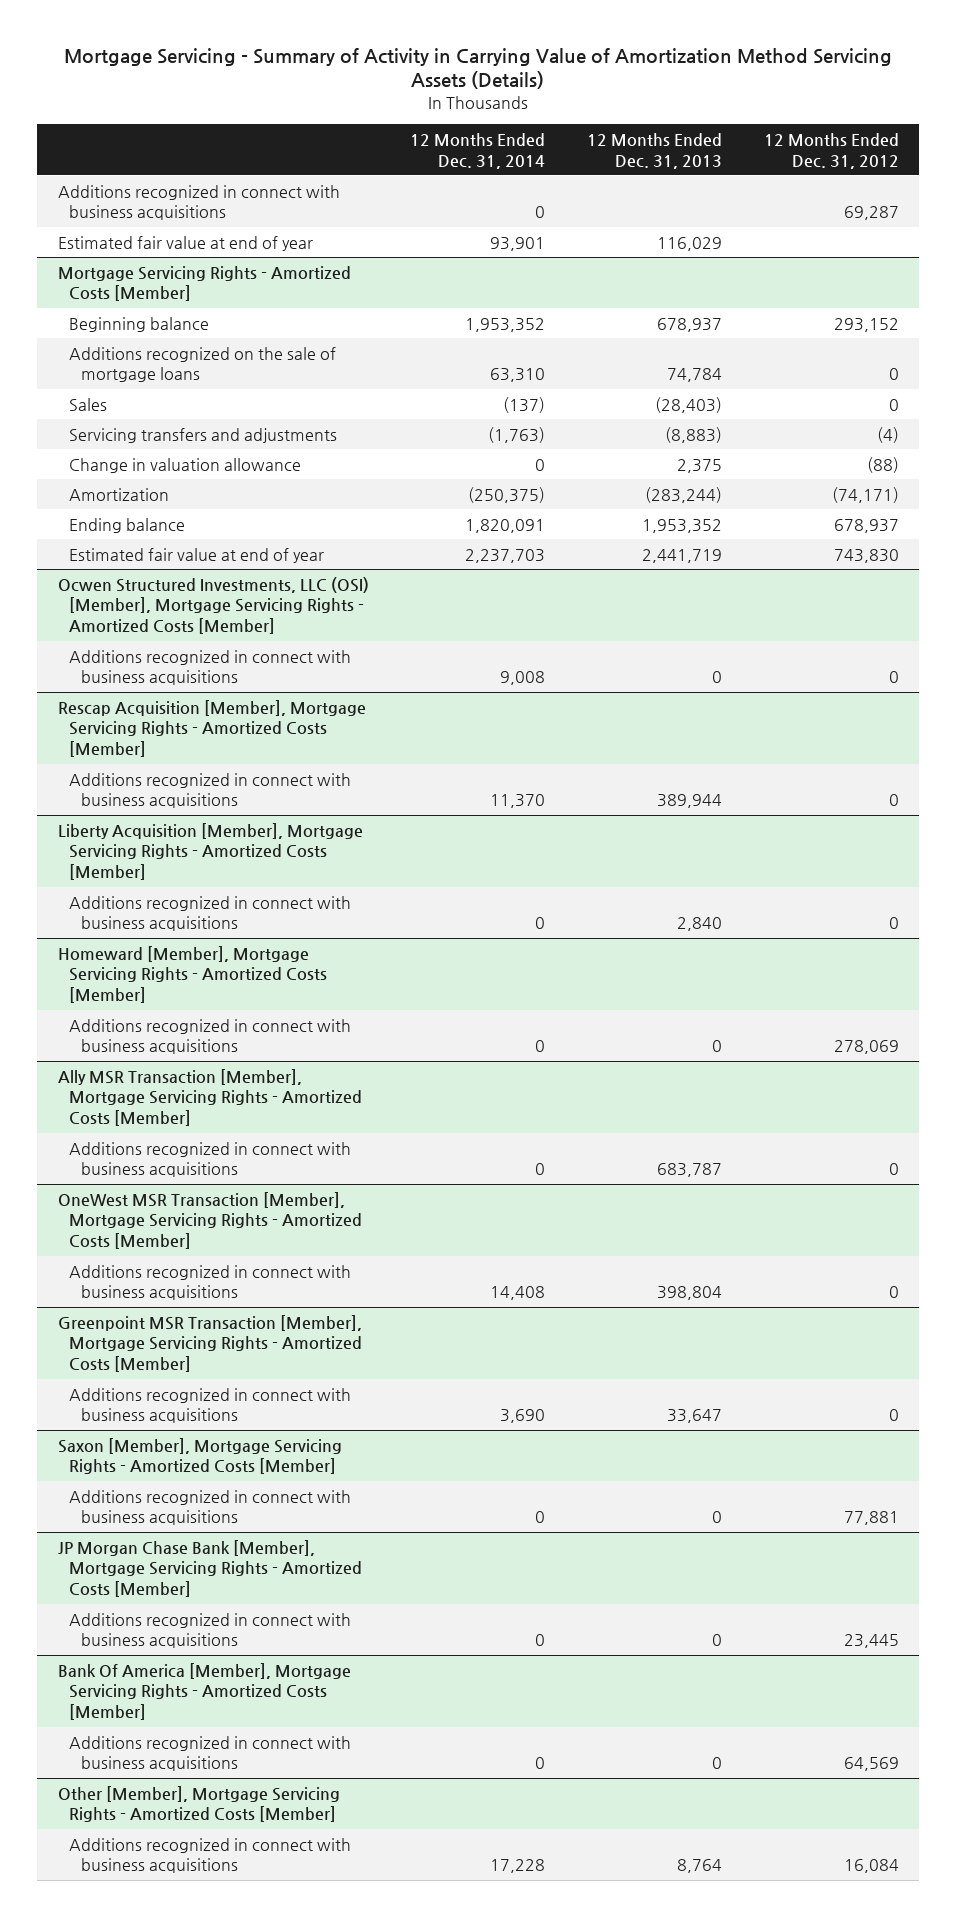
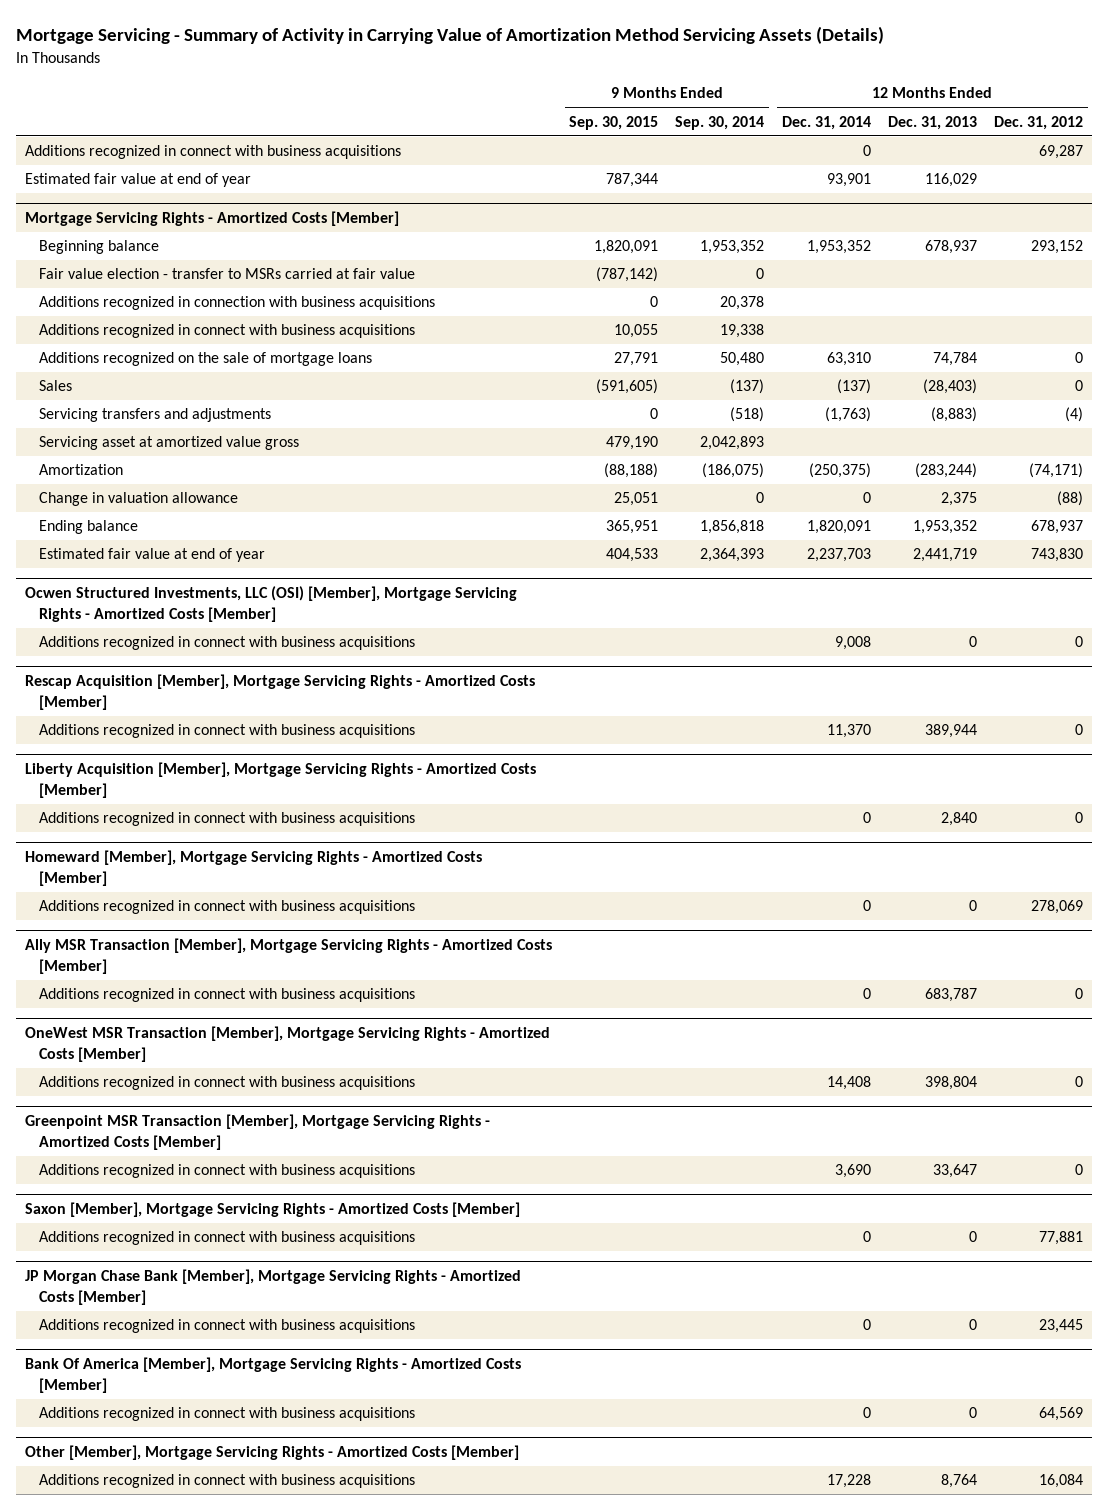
- | 12 Months Ended Dec. 31, 2014 | 12 Months Ended Dec. 31, 2013 | 12 Months Ended Dec. 31, 2012
+ | 9 Months Ended Sep. 30, 2015 | 9 Months Ended Sep. 30, 2014 | 12 Months Ended Dec. 31, 2014 | 12 Months Ended Dec. 31, 2013 | 12 Months Ended Dec. 31, 2012
@ Mortgage Servicing Rights - Amortized Costs [Member]
+ Fair value election - transfer to MSRs carried at fair value | (787,142) | 0 | | |
+ Additions recognized in connection with business acquisitions | 0 | 20,378 | | |
+ Additions recognized in connect with business acquisitions | 10,055 | 19,338 | | |
+ Servicing asset at amortized value gross | 479,190 | 2,042,893 | | |
moved down: Change in valuation allowance | 25,051 | 0 | 0 | 2,375 | (88)

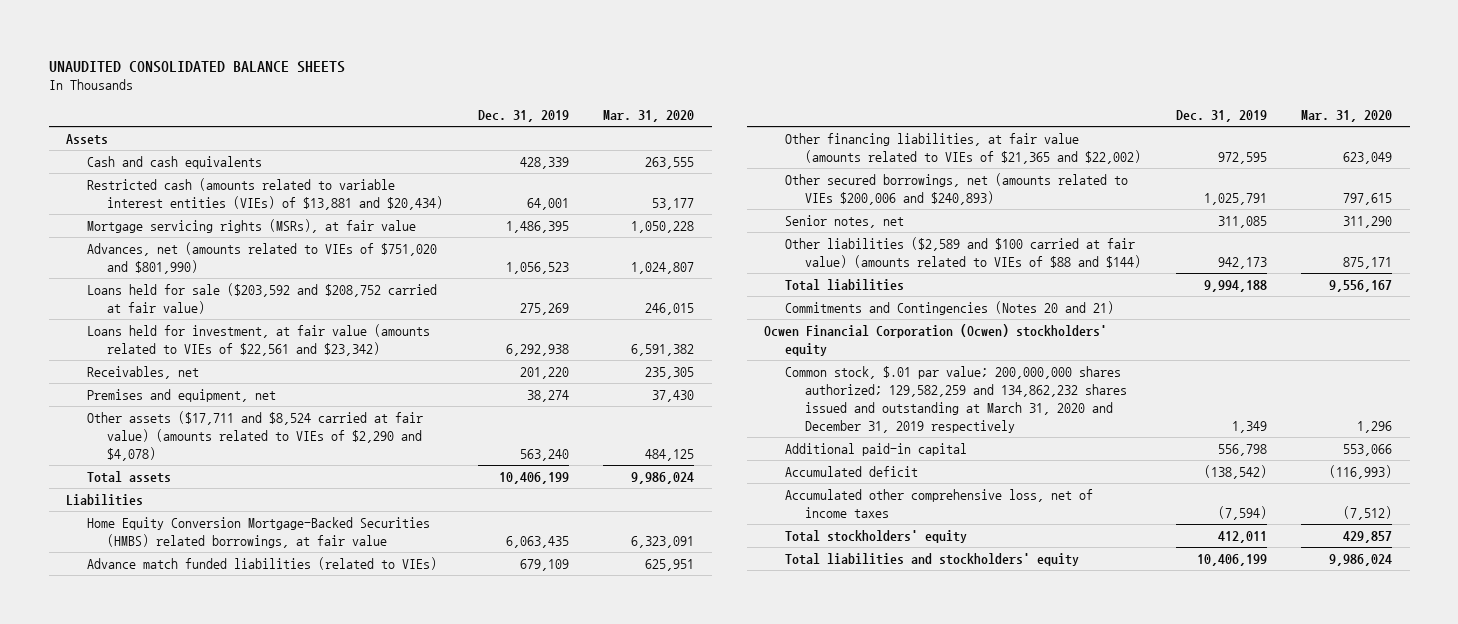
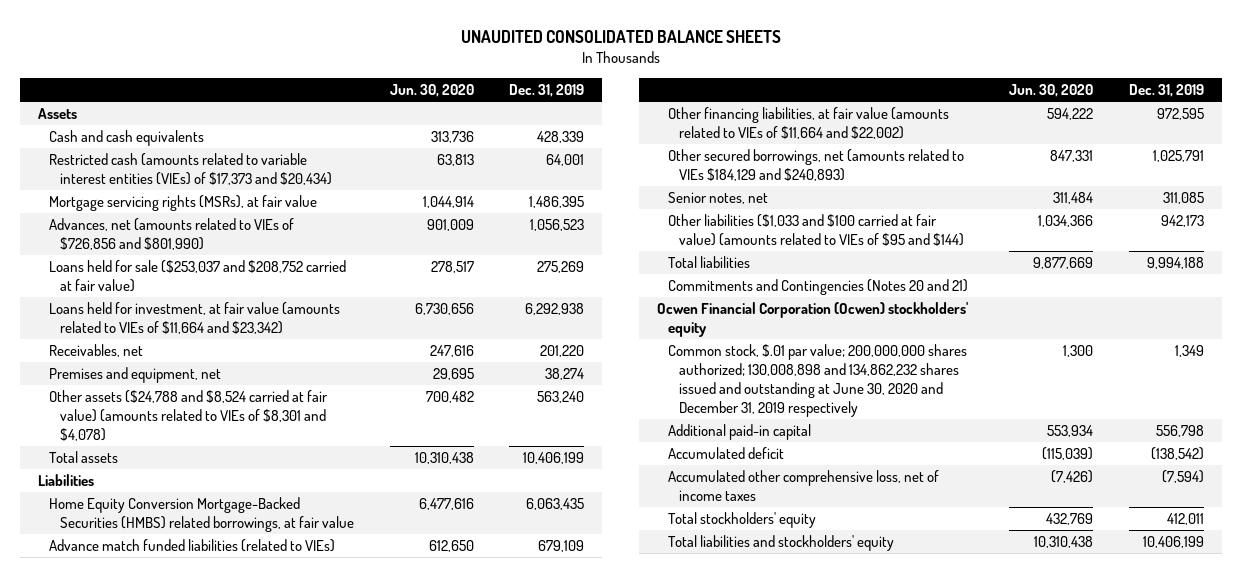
- | Dec. 31, 2019 | Mar. 31, 2020
+ | Jun. 30, 2020 | Dec. 31, 2019
- Restricted cash (amounts related to variable interest entities (VIEs) of $13,881 and $20,434) | 64,001 | 53,177
+ Restricted cash (amounts related to variable interest entities (VIEs) of $17,373 and $20,434) | 63,813 | 64,001
- Advances, net (amounts related to VIEs of $751,020 and $801,990) | 1,056,523 | 1,024,807
- Loans held for sale ($203,592 and $208,752 carried at fair value) | 275,269 | 246,015
- Loans held for investment, at fair value (amounts related to VIEs of $22,561 and $23,342) | 6,292,938 | 6,591,382
+ Advances, net (amounts related to VIEs of $726,856 and $801,990) | 901,009 | 1,056,523
+ Loans held for sale ($253,037 and $208,752 carried at fair value) | 278,517 | 275,269
+ Loans held for investment, at fair value (amounts related to VIEs of $11,664 and $23,342) | 6,730,656 | 6,292,938
- Other assets ($17,711 and $8,524 carried at fair value) (amounts related to VIEs of $2,290 and $4,078) | 563,240 | 484,125
+ Other assets ($24,788 and $8,524 carried at fair value) (amounts related to VIEs of $8,301 and $4,078) | 700,482 | 563,240
- Other financing liabilities, at fair value (amounts related to VIEs of $21,365 and $22,002) | 972,595 | 623,049
- Other secured borrowings, net (amounts related to VIEs $200,006 and $240,893) | 1,025,791 | 797,615
+ Other financing liabilities, at fair value (amounts related to VIEs of $11,664 and $22,002) | 594,222 | 972,595
+ Other secured borrowings, net (amounts related to VIEs $184,129 and $240,893) | 847,331 | 1,025,791
- Other liabilities ($2,589 and $100 carried at fair value) (amounts related to VIEs of $88 and $144) | 942,173 | 875,171
+ Other liabilities ($1,033 and $100 carried at fair value) (amounts related to VIEs of $95 and $144) | 1,034,366 | 942,173
- Common stock, $.01 par value; 200,000,000 shares authorized; 129,582,259 and 134,862,232 shares issued and outstanding at March 31, 2020 and December 31, 2019 respectively | 1,349 | 1,296
+ Common stock, $.01 par value; 200,000,000 shares authorized; 130,008,898 and 134,862,232 shares issued and outstanding at June 30, 2020 and December 31, 2019 respectively | 1,300 | 1,349

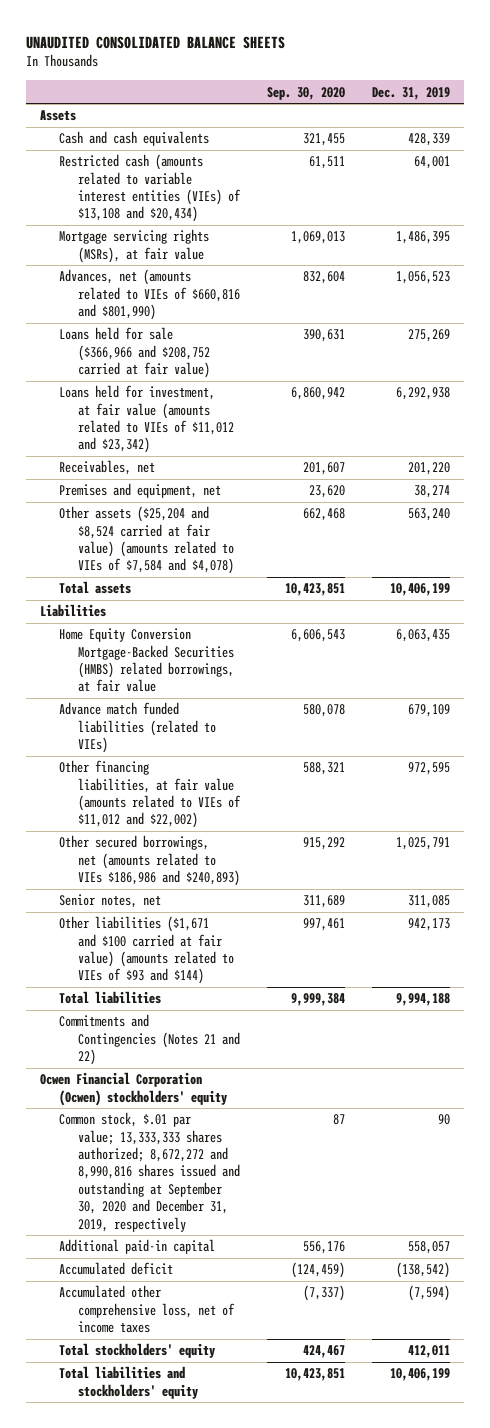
- | Jun. 30, 2020 | Dec. 31, 2019
+ | Sep. 30, 2020 | Dec. 31, 2019
- Restricted cash (amounts related to variable interest entities (VIEs) of $17,373 and $20,434) | 63,813 | 64,001
+ Restricted cash (amounts related to variable interest entities (VIEs) of $13,108 and $20,434) | 61,511 | 64,001
- Advances, net (amounts related to VIEs of $726,856 and $801,990) | 901,009 | 1,056,523
- Loans held for sale ($253,037 and $208,752 carried at fair value) | 278,517 | 275,269
- Loans held for investment, at fair value (amounts related to VIEs of $11,664 and $23,342) | 6,730,656 | 6,292,938
+ Advances, net (amounts related to VIEs of $660,816 and $801,990) | 832,604 | 1,056,523
+ Loans held for sale ($366,966 and $208,752 carried at fair value) | 390,631 | 275,269
+ Loans held for investment, at fair value (amounts related to VIEs of $11,012 and $23,342) | 6,860,942 | 6,292,938
- Other assets ($24,788 and $8,524 carried at fair value) (amounts related to VIEs of $8,301 and $4,078) | 700,482 | 563,240
+ Other assets ($25,204 and $8,524 carried at fair value) (amounts related to VIEs of $7,584 and $4,078) | 662,468 | 563,240
- Other financing liabilities, at fair value (amounts related to VIEs of $11,664 and $22,002) | 594,222 | 972,595
- Other secured borrowings, net (amounts related to VIEs $184,129 and $240,893) | 847,331 | 1,025,791
+ Other financing liabilities, at fair value (amounts related to VIEs of $11,012 and $22,002) | 588,321 | 972,595
+ Other secured borrowings, net (amounts related to VIEs $186,986 and $240,893) | 915,292 | 1,025,791
- Other liabilities ($1,033 and $100 carried at fair value) (amounts related to VIEs of $95 and $144) | 1,034,366 | 942,173
+ Other liabilities ($1,671 and $100 carried at fair value) (amounts related to VIEs of $93 and $144) | 997,461 | 942,173
- Commitments and Contingencies (Notes 20 and 21)
+ Commitments and Contingencies (Notes 21 and 22)
- Common stock, $.01 par value; 200,000,000 shares authorized; 130,008,898 and 134,862,232 shares issued and outstanding at June 30, 2020 and December 31, 2019 respectively | 1,300 | 1,349
- Additional paid-in capital | 553,934 | 556,798
+ Common stock, $.01 par value; 13,333,333 shares authorized; 8,672,272 and 8,990,816 shares issued and outstanding at September 30, 2020 and December 31, 2019, respectively | 87 | 90
+ Additional paid-in capital | 556,176 | 558,057

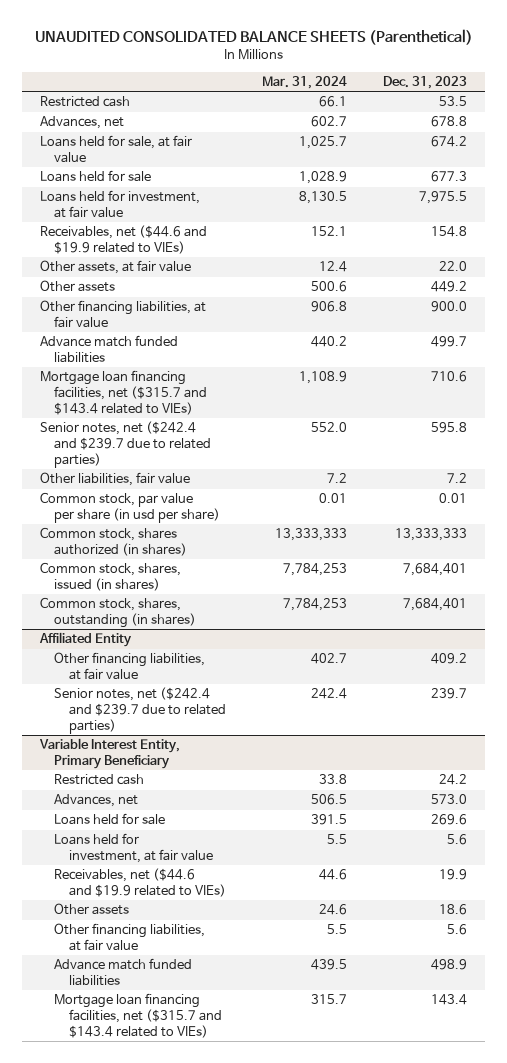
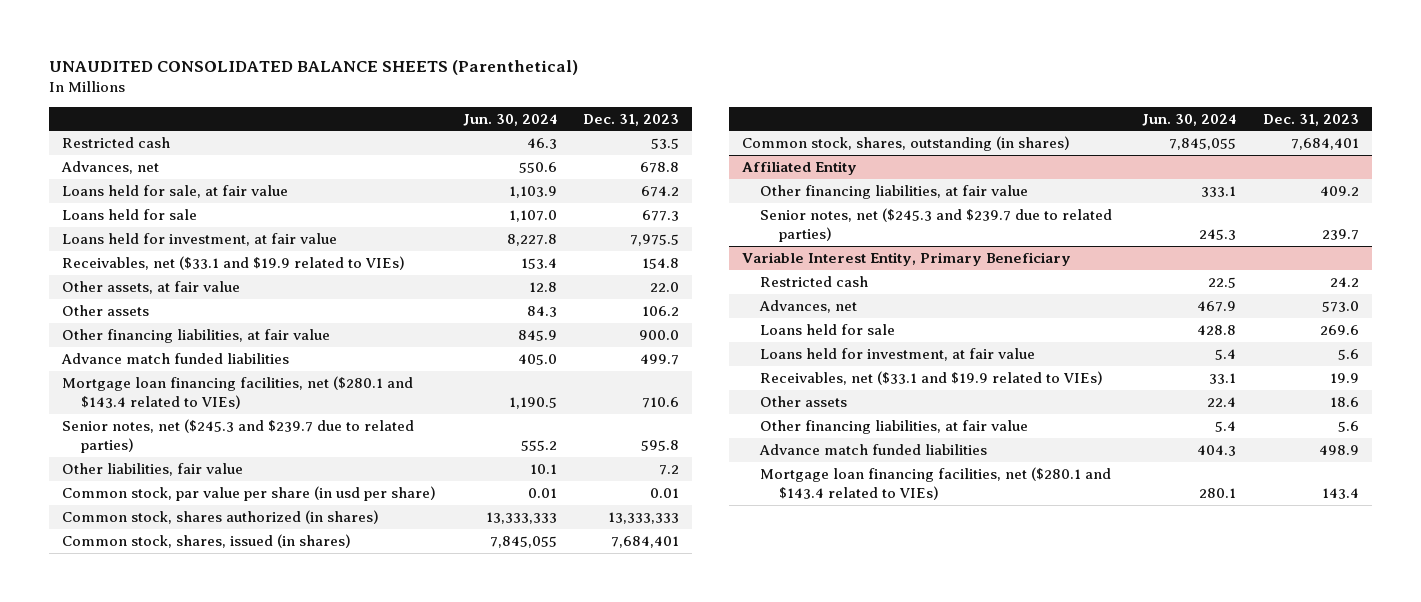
- | Mar. 31, 2024 | Dec. 31, 2023
+ | Jun. 30, 2024 | Dec. 31, 2023
- Receivables, net ($44.6 and $19.9 related to VIEs) | 152.1 | 154.8
+ Receivables, net ($33.1 and $19.9 related to VIEs) | 153.4 | 154.8
- Other assets | 500.6 | 449.2
+ Other assets | 84.3 | 106.2
- Mortgage loan financing facilities, net ($315.7 and $143.4 related to VIEs) | 1,108.9 | 710.6
- Senior notes, net ($242.4 and $239.7 due to related parties) | 552.0 | 595.8
+ Mortgage loan financing facilities, net ($280.1 and $143.4 related to VIEs) | 1,190.5 | 710.6
+ Senior notes, net ($245.3 and $239.7 due to related parties) | 555.2 | 595.8
@ Affiliated Entity
- Senior notes, net ($242.4 and $239.7 due to related parties) | 242.4 | 239.7
+ Senior notes, net ($245.3 and $239.7 due to related parties) | 245.3 | 239.7
@ Variable Interest Entity, Primary Beneficiary
- Receivables, net ($44.6 and $19.9 related to VIEs) | 44.6 | 19.9
+ Receivables, net ($33.1 and $19.9 related to VIEs) | 33.1 | 19.9
- Mortgage loan financing facilities, net ($315.7 and $143.4 related to VIEs) | 315.7 | 143.4
+ Mortgage loan financing facilities, net ($280.1 and $143.4 related to VIEs) | 280.1 | 143.4

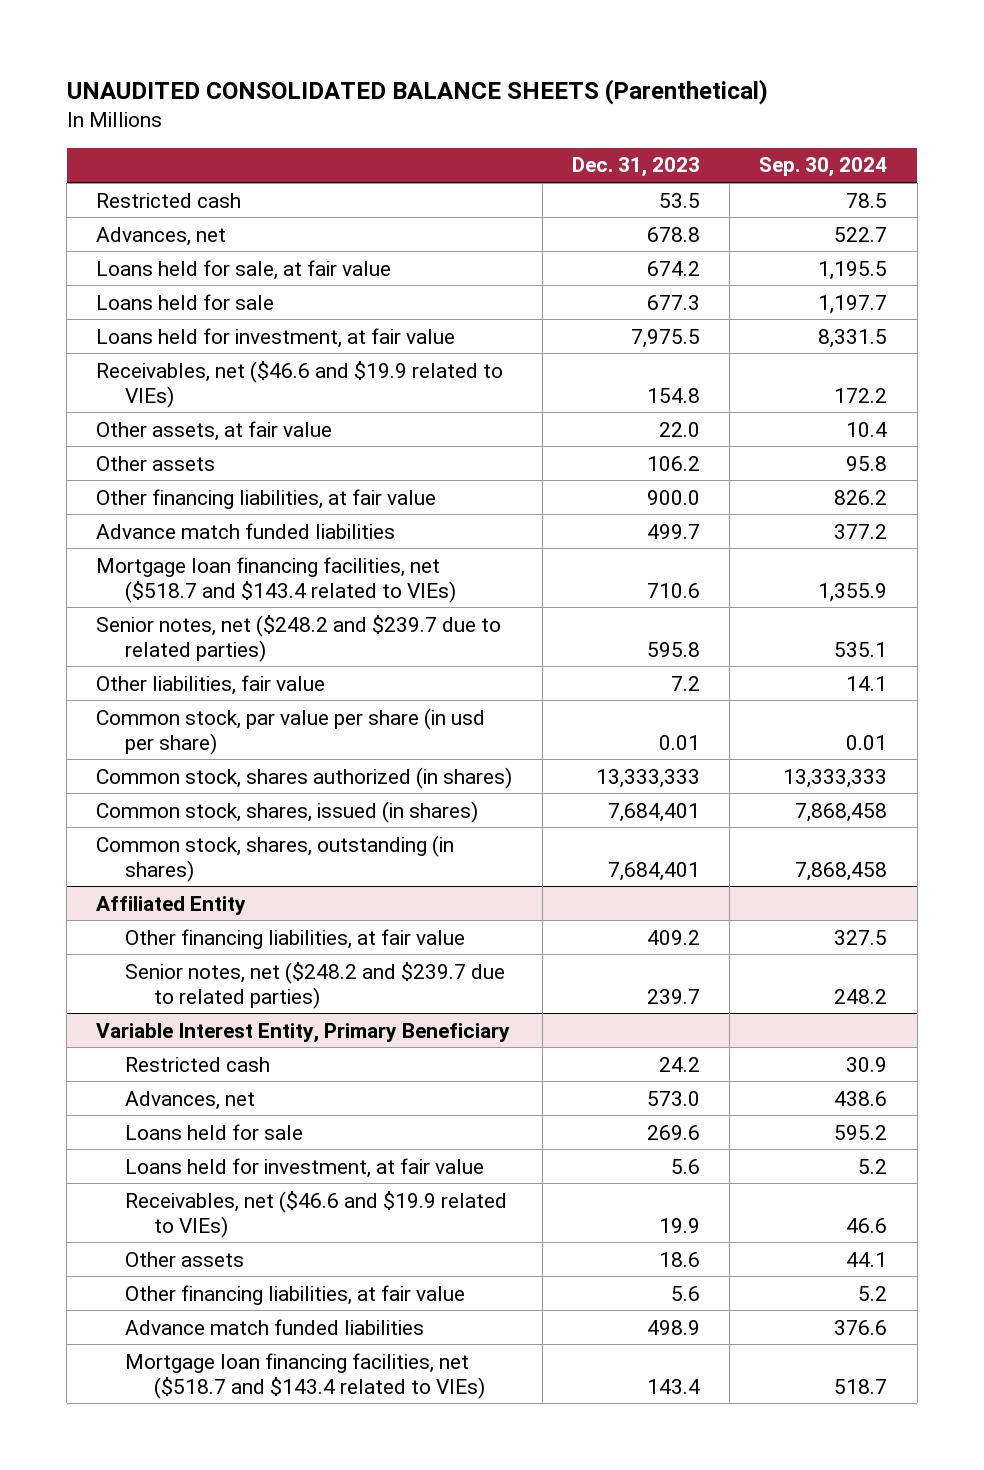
- | Jun. 30, 2024 | Dec. 31, 2023
+ | Dec. 31, 2023 | Sep. 30, 2024
- Receivables, net ($33.1 and $19.9 related to VIEs) | 153.4 | 154.8
+ Receivables, net ($46.6 and $19.9 related to VIEs) | 154.8 | 172.2
- Mortgage loan financing facilities, net ($280.1 and $143.4 related to VIEs) | 1,190.5 | 710.6
- Senior notes, net ($245.3 and $239.7 due to related parties) | 555.2 | 595.8
+ Mortgage loan financing facilities, net ($518.7 and $143.4 related to VIEs) | 710.6 | 1,355.9
+ Senior notes, net ($248.2 and $239.7 due to related parties) | 595.8 | 535.1
@ Affiliated Entity
- Senior notes, net ($245.3 and $239.7 due to related parties) | 245.3 | 239.7
+ Senior notes, net ($248.2 and $239.7 due to related parties) | 239.7 | 248.2
@ Variable Interest Entity, Primary Beneficiary
- Receivables, net ($33.1 and $19.9 related to VIEs) | 33.1 | 19.9
+ Receivables, net ($46.6 and $19.9 related to VIEs) | 19.9 | 46.6
- Mortgage loan financing facilities, net ($280.1 and $143.4 related to VIEs) | 280.1 | 143.4
+ Mortgage loan financing facilities, net ($518.7 and $143.4 related to VIEs) | 143.4 | 518.7

